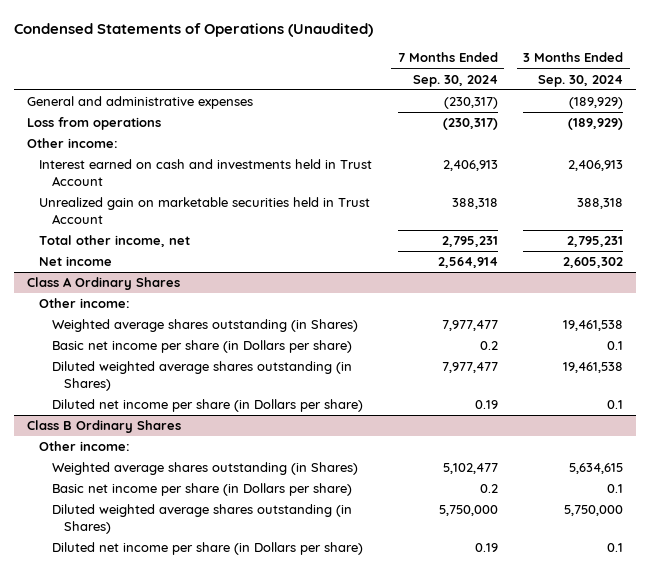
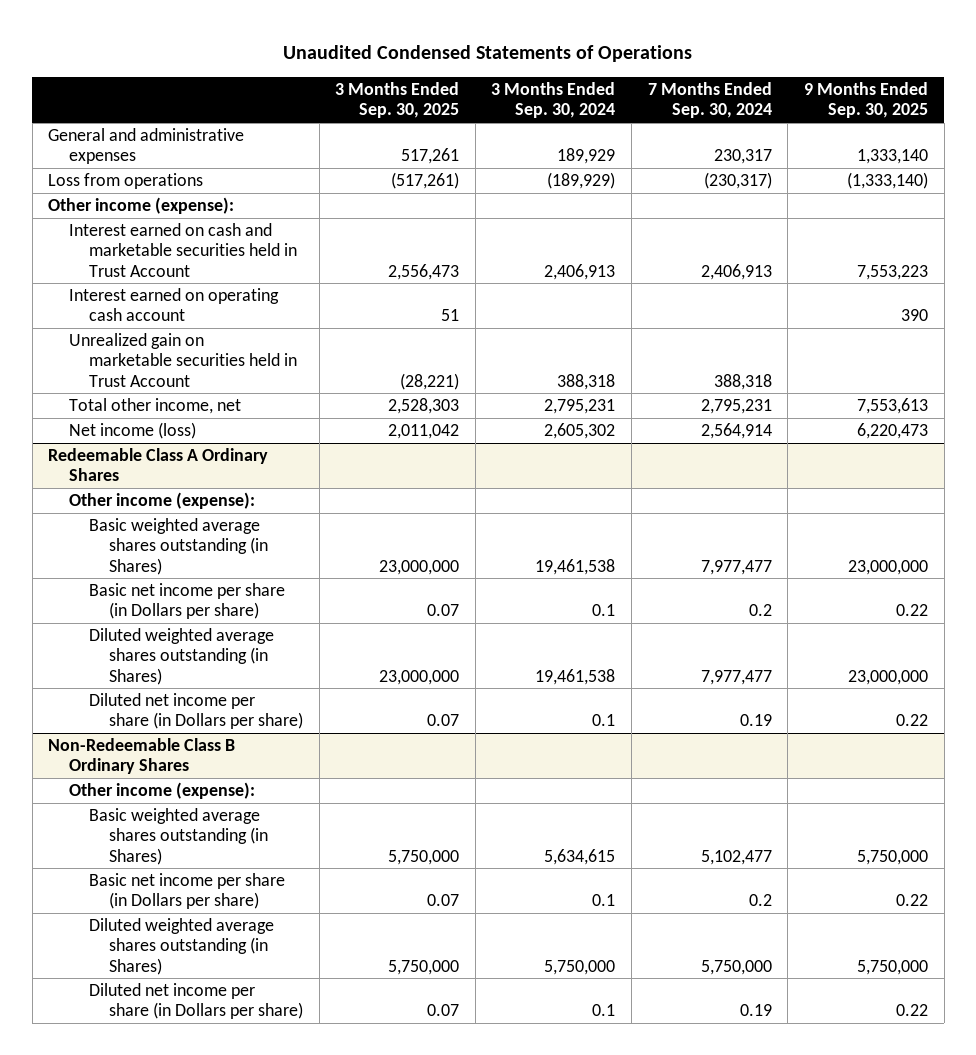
- Condensed Statements of Operations (Unaudited)
+ Unaudited Condensed Statements of Operations
- | 7 Months Ended Sep. 30, 2024 | 3 Months Ended Sep. 30, 2024
+ | 3 Months Ended Sep. 30, 2025 | 3 Months Ended Sep. 30, 2024 | 7 Months Ended Sep. 30, 2024 | 9 Months Ended Sep. 30, 2025
- General and administrative expenses | (230,317) | (189,929)
+ General and administrative expenses | 517,261 | 189,929 | 230,317 | 1,333,140
- Other income:
- Interest earned on cash and investments held in Trust Account | 2,406,913 | 2,406,913
+ Other income (expense):
+ Interest earned on cash and marketable securities held in Trust Account | 2,556,473 | 2,406,913 | 2,406,913 | 7,553,223
+ Interest earned on operating cash account | 51 | | | 390
- Net income | 2,564,914 | 2,605,302
- Class A Ordinary Shares
- Other income:
- Weighted average shares outstanding (in Shares) | 7,977,477 | 19,461,538
+ Net income (loss) | 2,011,042 | 2,605,302 | 2,564,914 | 6,220,473
+ Redeemable Class A Ordinary Shares
+ Other income (expense):
+ Basic weighted average shares outstanding (in Shares) | 23,000,000 | 19,461,538 | 7,977,477 | 23,000,000
- Class B Ordinary Shares
- Other income:
- Weighted average shares outstanding (in Shares) | 5,102,477 | 5,634,615
+ Non-Redeemable Class B Ordinary Shares
+ Other income (expense):
+ Basic weighted average shares outstanding (in Shares) | 5,750,000 | 5,634,615 | 5,102,477 | 5,750,000

